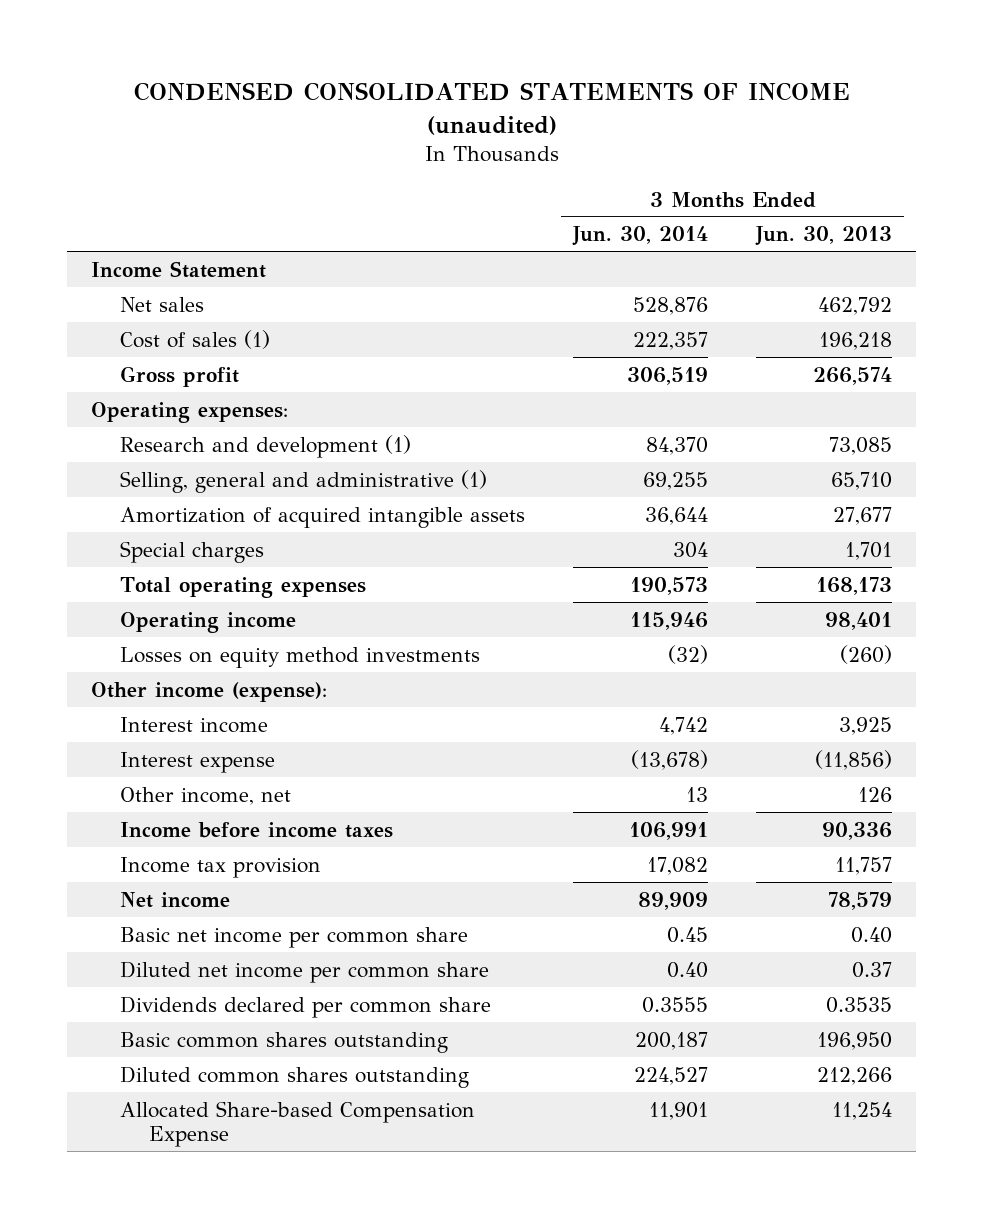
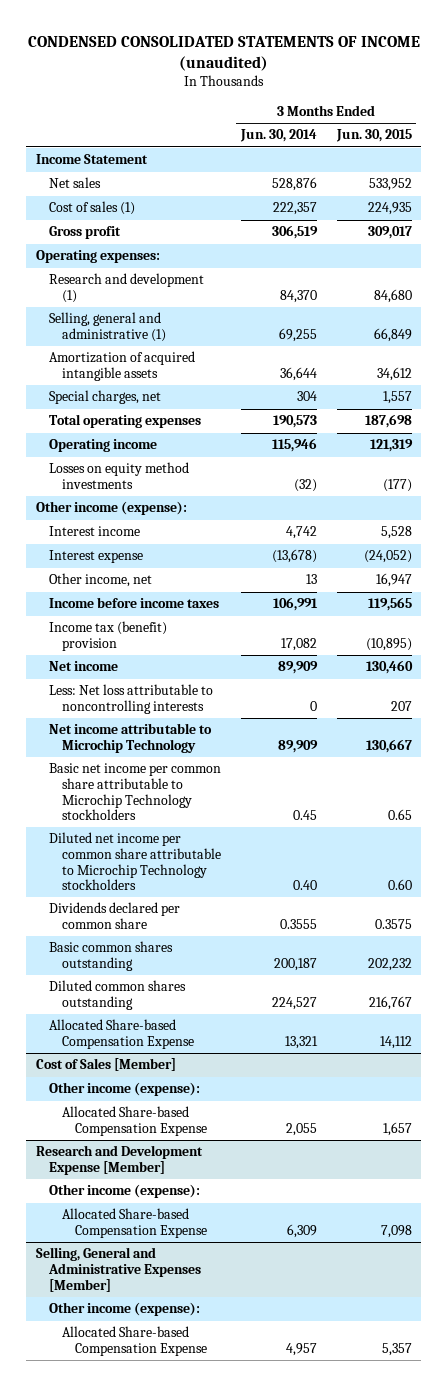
- | 3 Months Ended Jun. 30, 2014 | 3 Months Ended Jun. 30, 2013
+ | 3 Months Ended Jun. 30, 2014 | 3 Months Ended Jun. 30, 2015
- Special charges | 304 | 1,701
+ Special charges, net | 304 | 1,557
- Income tax provision | 17,082 | 11,757
+ Income tax (benefit) provision | 17,082 | (10,895)
- Basic net income per common share | 0.45 | 0.40
- Diluted net income per common share | 0.40 | 0.37
+ Less: Net loss attributable to noncontrolling interests | 0 | 207
+ Net income attributable to Microchip Technology | 89,909 | 130,667
+ Basic net income per common share attributable to Microchip Technology stockholders | 0.45 | 0.65
+ Diluted net income per common share attributable to Microchip Technology stockholders | 0.40 | 0.60
- Allocated Share-based Compensation Expense | 11,901 | 11,254
+ Allocated Share-based Compensation Expense | 13,321 | 14,112
+ Cost of Sales [Member]
+ Other income (expense):
+ Allocated Share-based Compensation Expense | 2,055 | 1,657
+ Research and Development Expense [Member]
+ Other income (expense):
+ Allocated Share-based Compensation Expense | 6,309 | 7,098
+ Selling, General and Administrative Expenses [Member]
+ Other income (expense):
+ Allocated Share-based Compensation Expense | 4,957 | 5,357

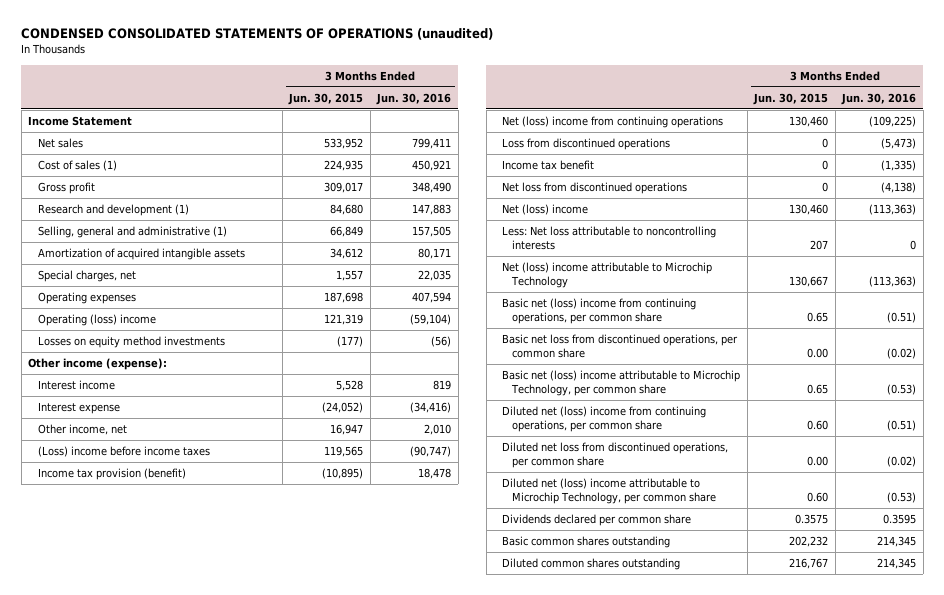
- CONDENSED CONSOLIDATED STATEMENTS OF INCOME (unaudited)
+ CONDENSED CONSOLIDATED STATEMENTS OF OPERATIONS (unaudited)
- | 3 Months Ended Jun. 30, 2014 | 3 Months Ended Jun. 30, 2015
+ | 3 Months Ended Jun. 30, 2015 | 3 Months Ended Jun. 30, 2016
- Operating expenses:
- Total operating expenses | 190,573 | 187,698
- Operating income | 115,946 | 121,319
+ Operating expenses | 187,698 | 407,594
+ Operating (loss) income | 121,319 | (59,104)
- Income before income taxes | 106,991 | 119,565
- Income tax (benefit) provision | 17,082 | (10,895)
- Net income | 89,909 | 130,460
+ (Loss) income before income taxes | 119,565 | (90,747)
+ Income tax provision (benefit) | (10,895) | 18,478
+ Net (loss) income from continuing operations | 130,460 | (109,225)
+ Loss from discontinued operations | 0 | (5,473)
+ Income tax benefit | 0 | (1,335)
+ Net loss from discontinued operations | 0 | (4,138)
+ Net (loss) income | 130,460 | (113,363)
- Net income attributable to Microchip Technology | 89,909 | 130,667
- Basic net income per common share attributable to Microchip Technology stockholders | 0.45 | 0.65
- Diluted net income per common share attributable to Microchip Technology stockholders | 0.40 | 0.60
+ Net (loss) income attributable to Microchip Technology | 130,667 | (113,363)
+ Basic net (loss) income from continuing operations, per common share | 0.65 | (0.51)
+ Basic net loss from discontinued operations, per common share | 0.00 | (0.02)
+ Basic net (loss) income attributable to Microchip Technology, per common share | 0.65 | (0.53)
+ Diluted net (loss) income from continuing operations, per common share | 0.60 | (0.51)
+ Diluted net loss from discontinued operations, per common share | 0.00 | (0.02)
+ Diluted net (loss) income attributable to Microchip Technology, per common share | 0.60 | (0.53)
- Allocated Share-based Compensation Expense | 13,321 | 14,112
- Cost of Sales [Member]
- Other income (expense):
- Allocated Share-based Compensation Expense | 2,055 | 1,657
- Research and Development Expense [Member]
- Other income (expense):
- Allocated Share-based Compensation Expense | 6,309 | 7,098
- Selling, General and Administrative Expenses [Member]
- Other income (expense):
- Allocated Share-based Compensation Expense | 4,957 | 5,357

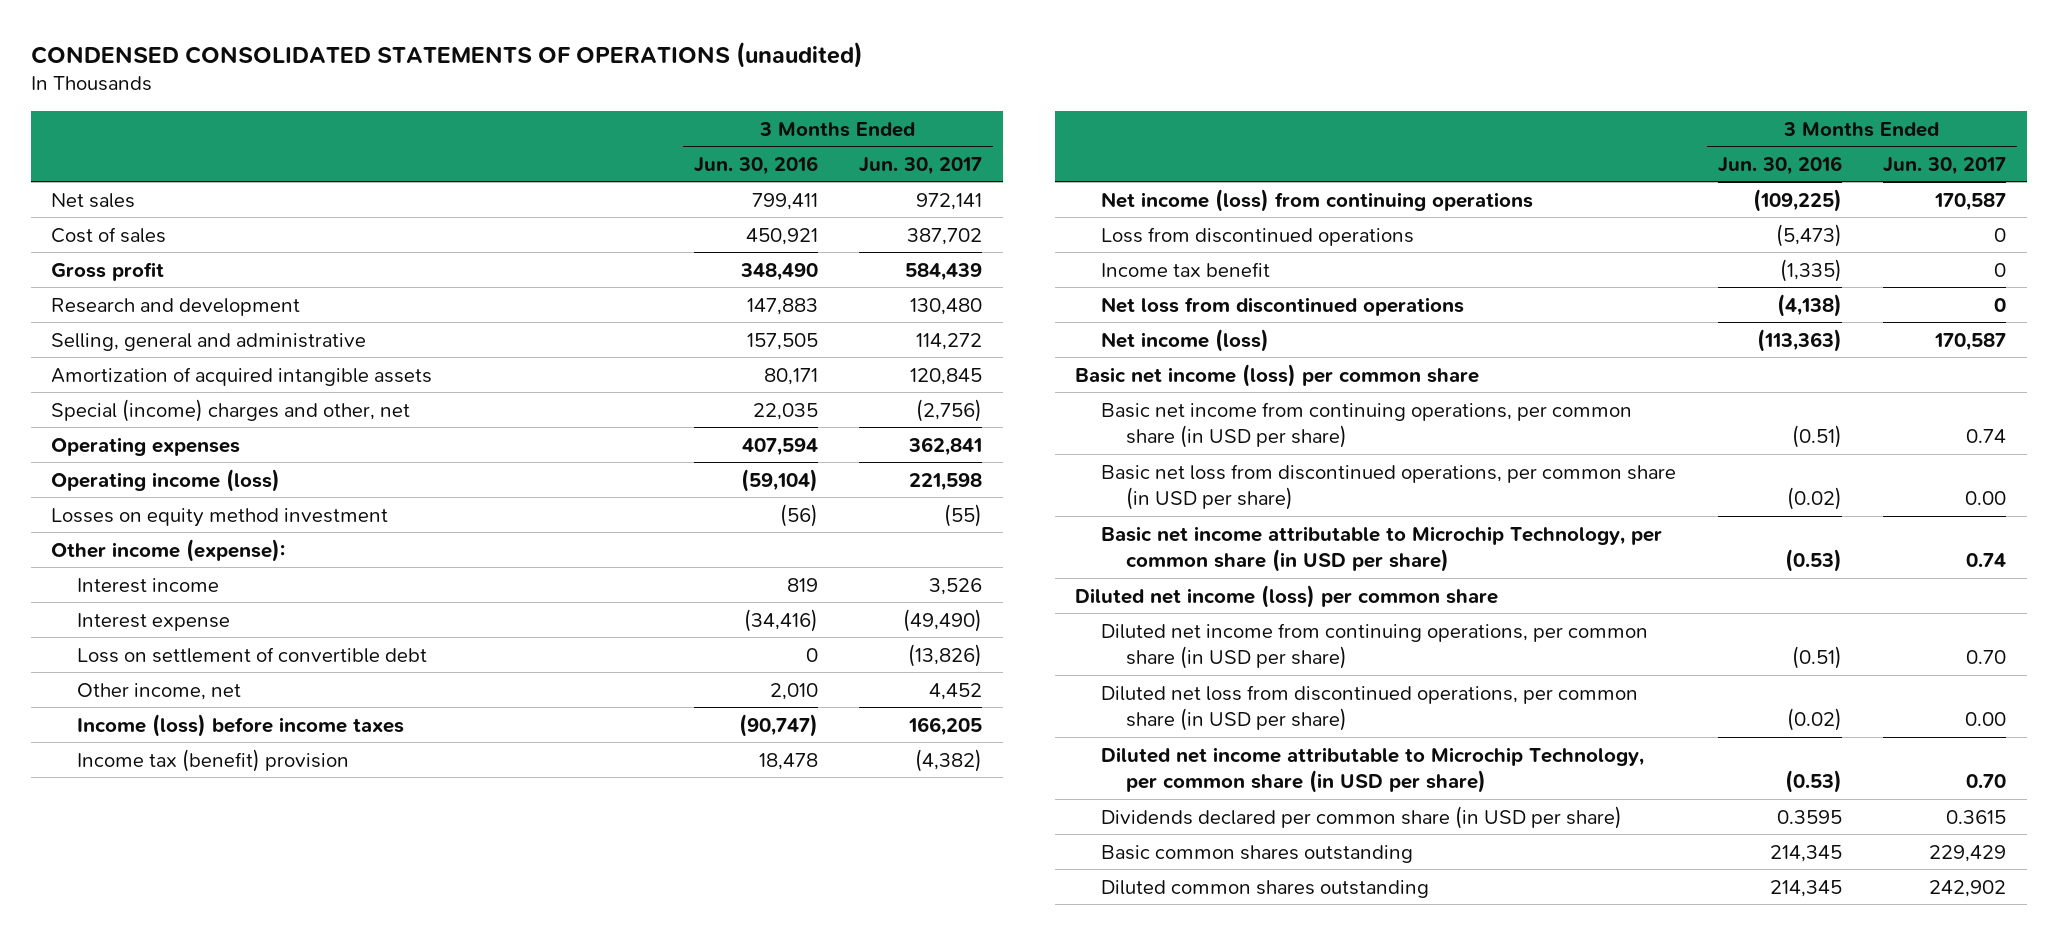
- | 3 Months Ended Jun. 30, 2015 | 3 Months Ended Jun. 30, 2016
+ | 3 Months Ended Jun. 30, 2016 | 3 Months Ended Jun. 30, 2017
- Income Statement
- Cost of sales (1) | 224,935 | 450,921
+ Cost of sales | 450,921 | 387,702
- Research and development (1) | 84,680 | 147,883
- Selling, general and administrative (1) | 66,849 | 157,505
+ Research and development | 147,883 | 130,480
+ Selling, general and administrative | 157,505 | 114,272
- Special charges, net | 1,557 | 22,035
+ Special (income) charges and other, net | 22,035 | (2,756)
- Operating (loss) income | 121,319 | (59,104)
- Losses on equity method investments | (177) | (56)
+ Operating income (loss) | (59,104) | 221,598
+ Losses on equity method investment | (56) | (55)
+ Loss on settlement of convertible debt | 0 | (13,826)
- (Loss) income before income taxes | 119,565 | (90,747)
- Income tax provision (benefit) | (10,895) | 18,478
- Net (loss) income from continuing operations | 130,460 | (109,225)
+ Income (loss) before income taxes | (90,747) | 166,205
+ Income tax (benefit) provision | 18,478 | (4,382)
+ Net income (loss) from continuing operations | (109,225) | 170,587
- Net (loss) income | 130,460 | (113,363)
- Less: Net loss attributable to noncontrolling interests | 207 | 0
- Net (loss) income attributable to Microchip Technology | 130,667 | (113,363)
- Basic net (loss) income from continuing operations, per common share | 0.65 | (0.51)
- Basic net loss from discontinued operations, per common share | 0.00 | (0.02)
- Basic net (loss) income attributable to Microchip Technology, per common share | 0.65 | (0.53)
- Diluted net (loss) income from continuing operations, per common share | 0.60 | (0.51)
- Diluted net loss from discontinued operations, per common share | 0.00 | (0.02)
- Diluted net (loss) income attributable to Microchip Technology, per common share | 0.60 | (0.53)
- Dividends declared per common share | 0.3575 | 0.3595
+ Net income (loss) | (113,363) | 170,587
+ Basic net income (loss) per common share
+ Basic net income from continuing operations, per common share (in USD per share) | (0.51) | 0.74
+ Basic net loss from discontinued operations, per common share (in USD per share) | (0.02) | 0.00
+ Basic net income attributable to Microchip Technology, per common share (in USD per share) | (0.53) | 0.74
+ Diluted net income (loss) per common share
+ Diluted net income from continuing operations, per common share (in USD per share) | (0.51) | 0.70
+ Diluted net loss from discontinued operations, per common share (in USD per share) | (0.02) | 0.00
+ Diluted net income attributable to Microchip Technology, per common share (in USD per share) | (0.53) | 0.70
+ Dividends declared per common share (in USD per share) | 0.3595 | 0.3615

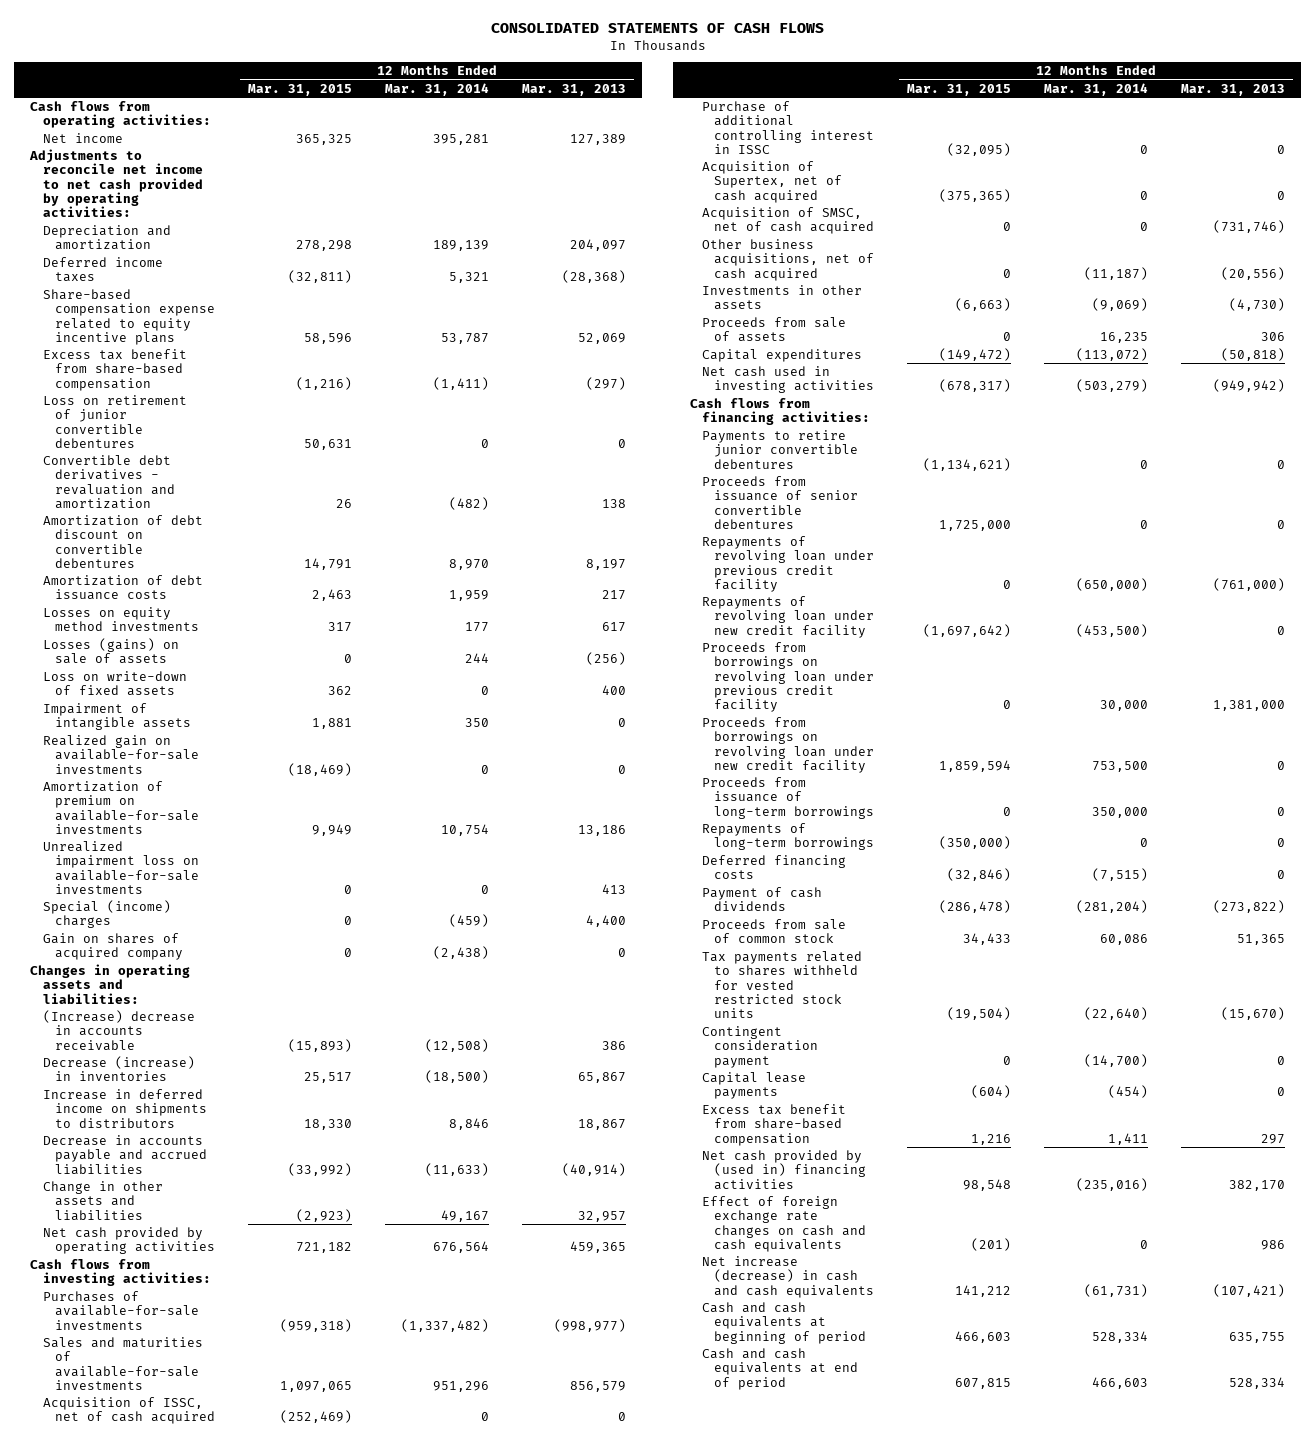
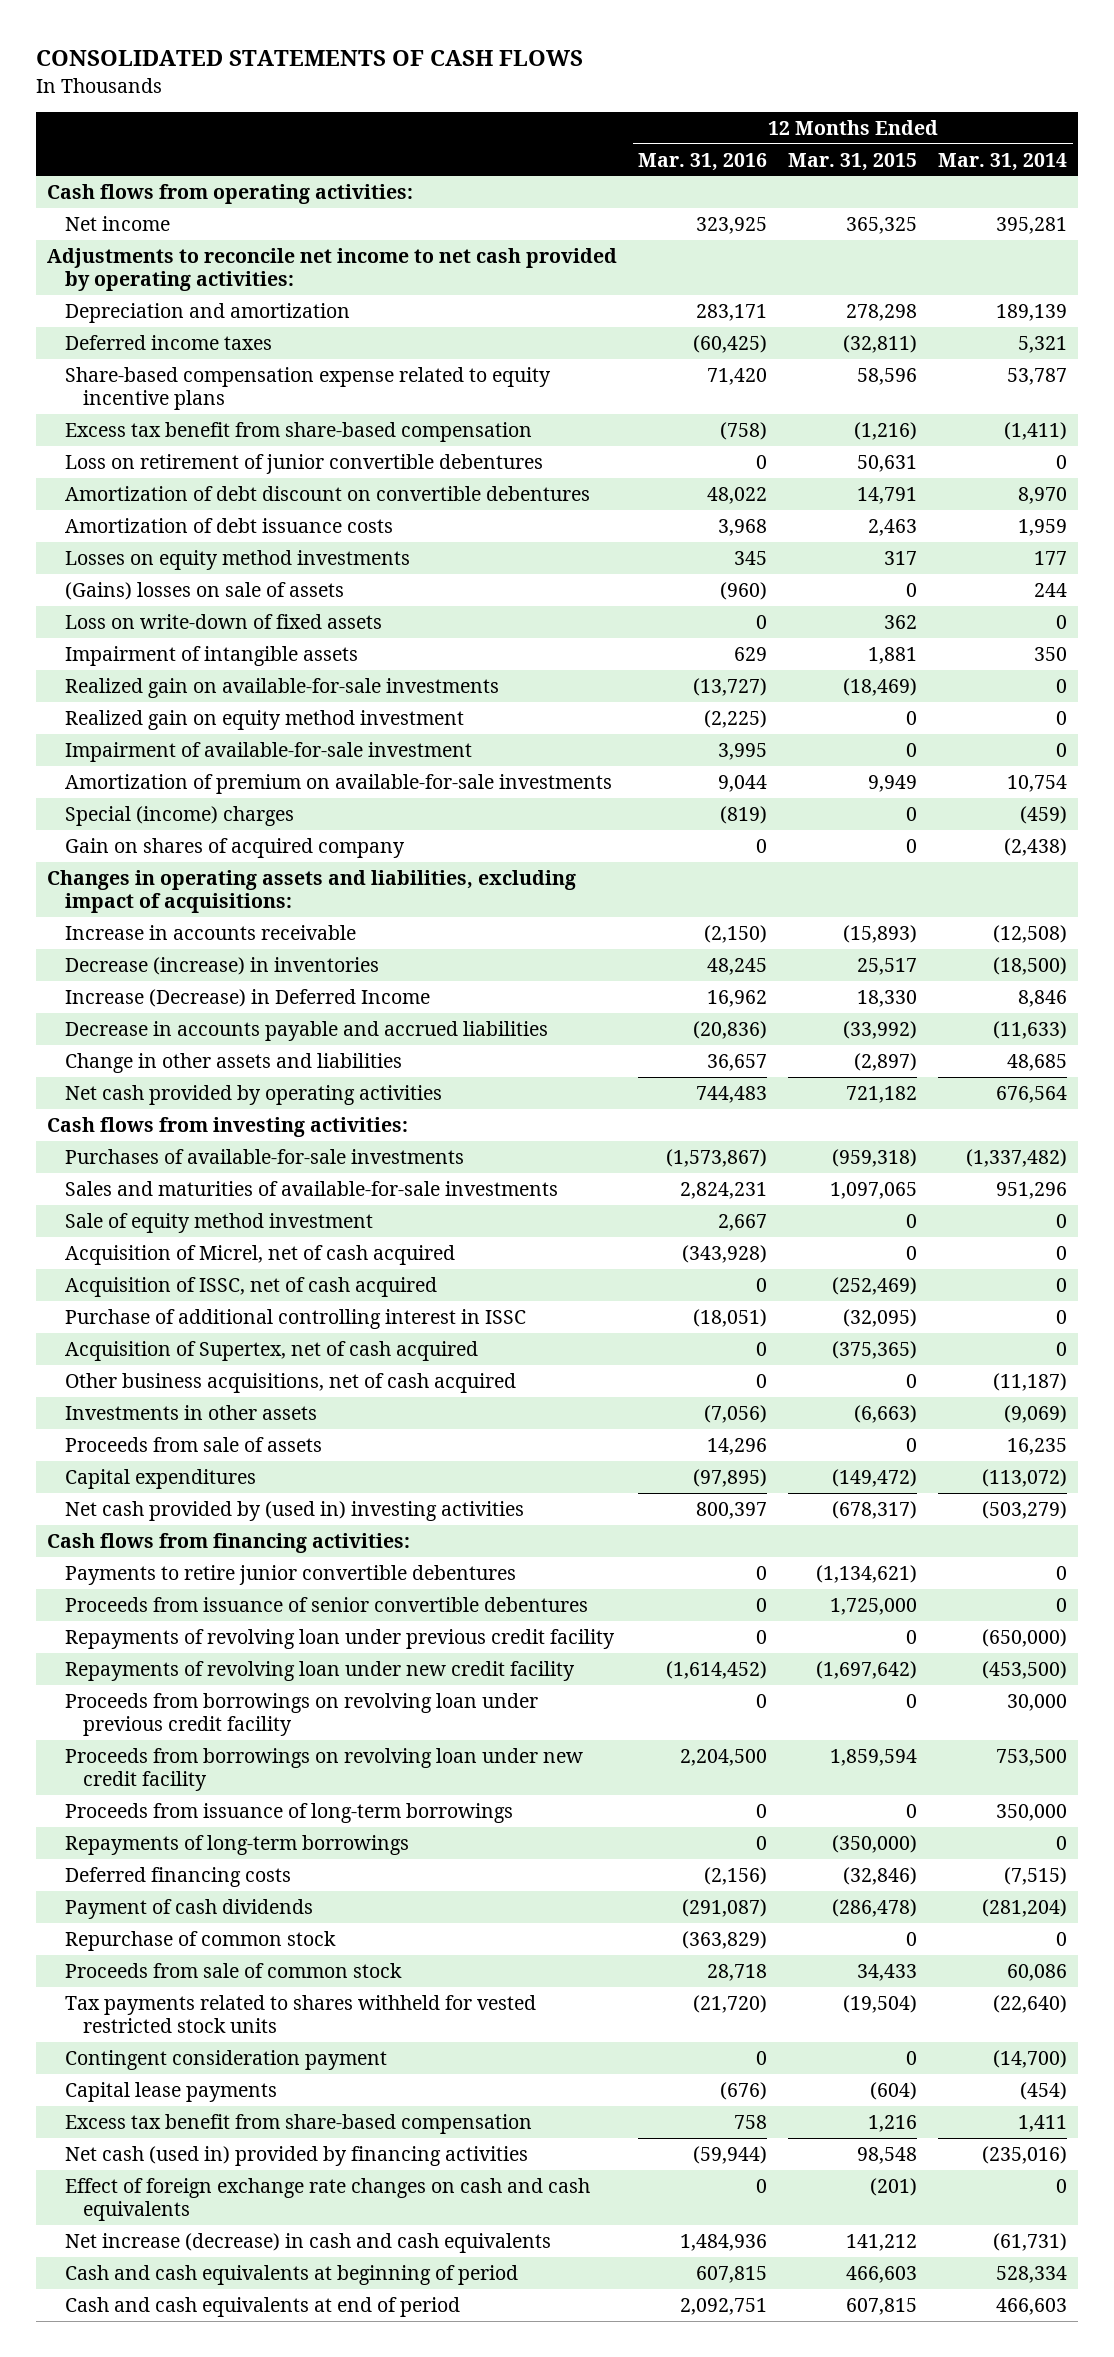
- | 12 Months Ended Mar. 31, 2015 | 12 Months Ended Mar. 31, 2014 | 12 Months Ended Mar. 31, 2013
+ | 12 Months Ended Mar. 31, 2016 | 12 Months Ended Mar. 31, 2015 | 12 Months Ended Mar. 31, 2014
- Convertible debt derivatives - revaluation and amortization | 26 | (482) | 138
- Losses (gains) on sale of assets | 0 | 244 | (256)
+ (Gains) losses on sale of assets | (960) | 0 | 244
+ Realized gain on equity method investment | (2,225) | 0 | 0
+ Impairment of available-for-sale investment | 3,995 | 0 | 0
- Unrealized impairment loss on available-for-sale investments | 0 | 0 | 413
- Changes in operating assets and liabilities:
- (Increase) decrease in accounts receivable | (15,893) | (12,508) | 386
+ Changes in operating assets and liabilities, excluding impact of acquisitions:
+ Increase in accounts receivable | (2,150) | (15,893) | (12,508)
- Increase in deferred income on shipments to distributors | 18,330 | 8,846 | 18,867
+ Increase (Decrease) in Deferred Income | 16,962 | 18,330 | 8,846
- Change in other assets and liabilities | (2,923) | 49,167 | 32,957
+ Change in other assets and liabilities | 36,657 | (2,897) | 48,685
+ Sale of equity method investment | 2,667 | 0 | 0
+ Acquisition of Micrel, net of cash acquired | (343,928) | 0 | 0
- Acquisition of SMSC, net of cash acquired | 0 | 0 | (731,746)
- Net cash used in investing activities | (678,317) | (503,279) | (949,942)
+ Net cash provided by (used in) investing activities | 800,397 | (678,317) | (503,279)
+ Repurchase of common stock | (363,829) | 0 | 0
- Net cash provided by (used in) financing activities | 98,548 | (235,016) | 382,170
+ Net cash (used in) provided by financing activities | (59,944) | 98,548 | (235,016)

